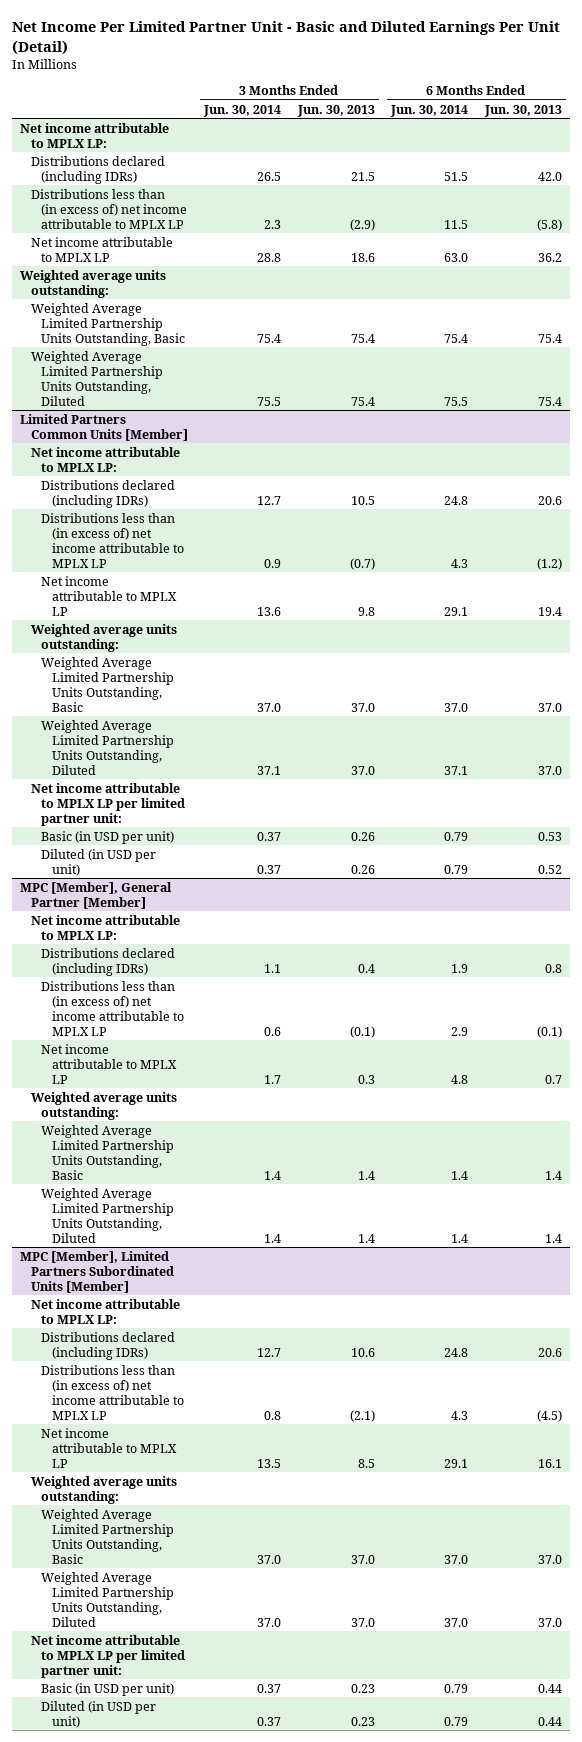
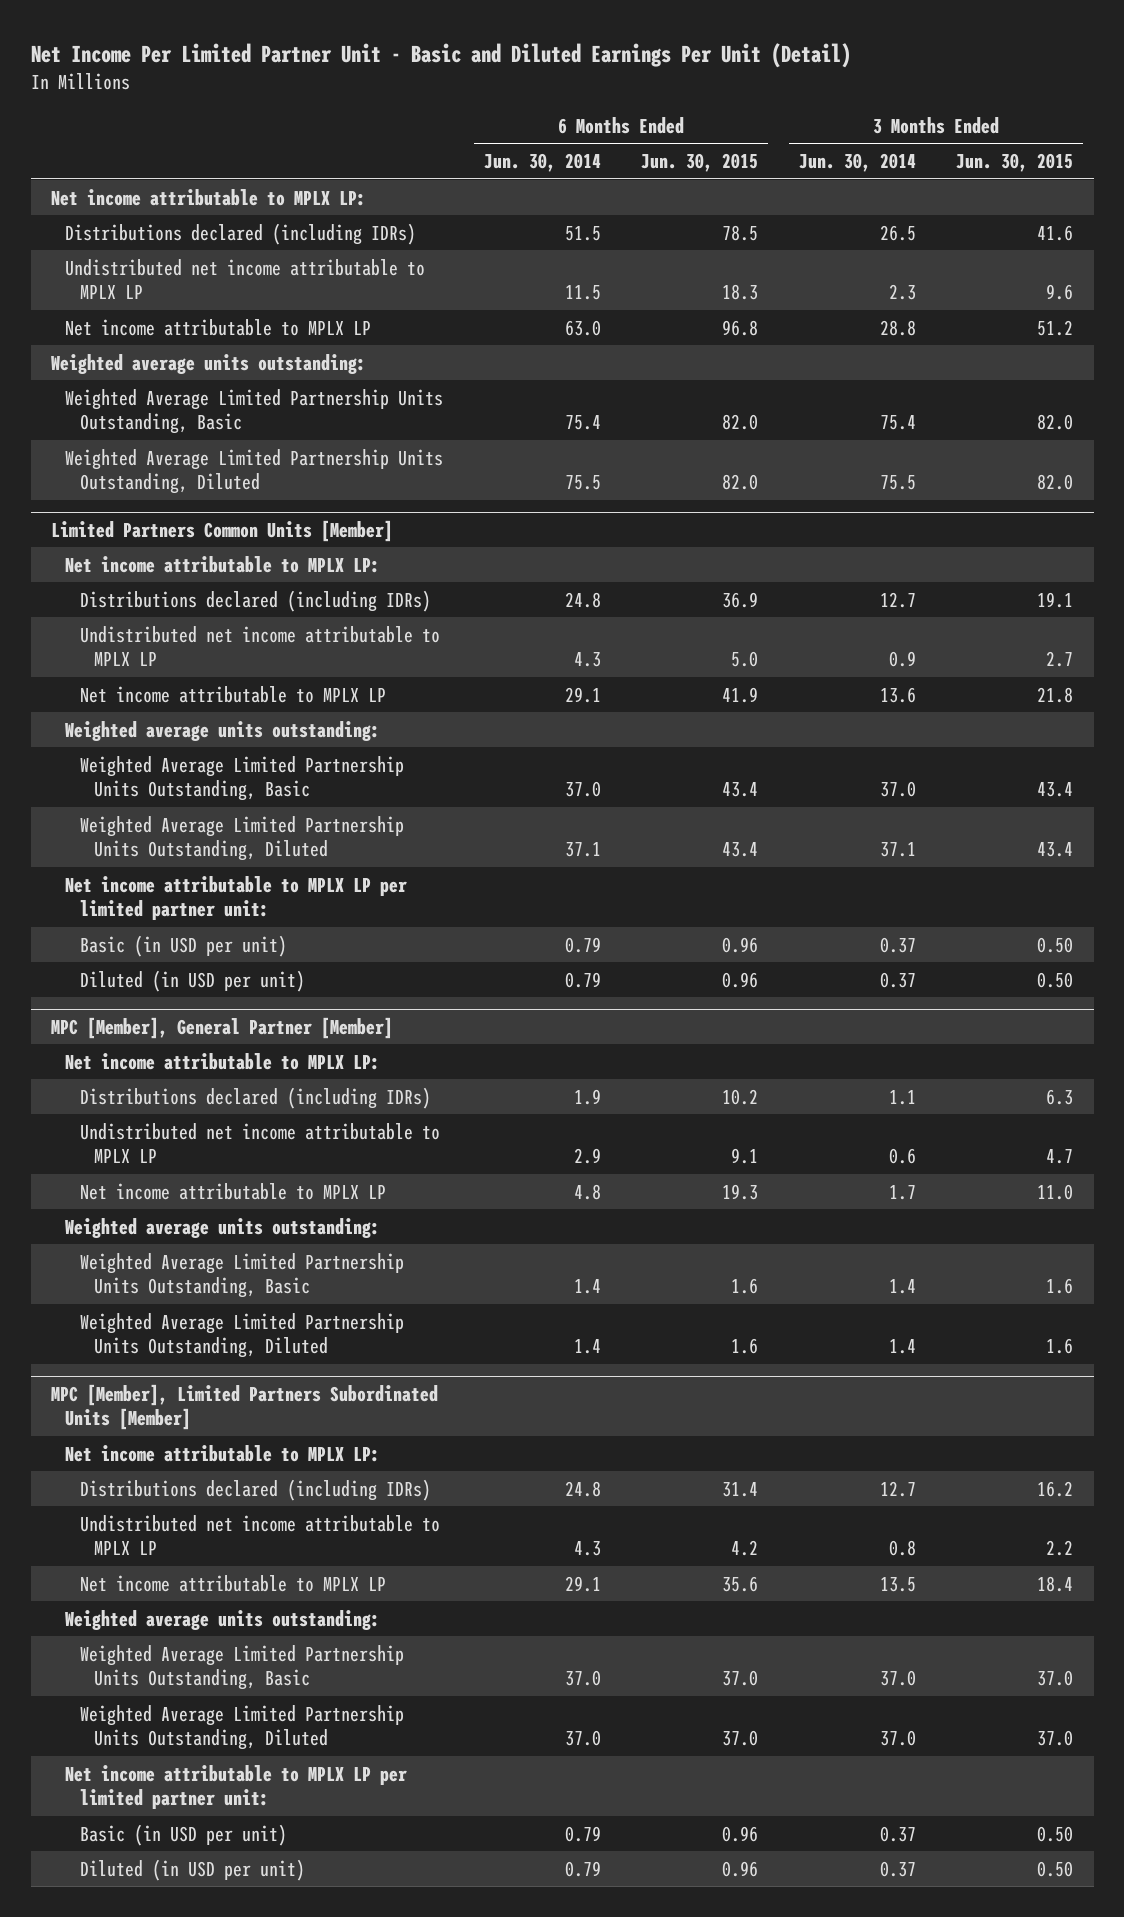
- | 3 Months Ended Jun. 30, 2014 | 3 Months Ended Jun. 30, 2013 | 6 Months Ended Jun. 30, 2014 | 6 Months Ended Jun. 30, 2013
+ | 6 Months Ended Jun. 30, 2014 | 6 Months Ended Jun. 30, 2015 | 3 Months Ended Jun. 30, 2014 | 3 Months Ended Jun. 30, 2015
- Distributions less than (in excess of) net income attributable to MPLX LP | 2.3 | (2.9) | 11.5 | (5.8)
+ Undistributed net income attributable to MPLX LP | 11.5 | 18.3 | 2.3 | 9.6
@ Limited Partners Common Units [Member]
- Distributions less than (in excess of) net income attributable to MPLX LP | 0.9 | (0.7) | 4.3 | (1.2)
+ Undistributed net income attributable to MPLX LP | 4.3 | 5.0 | 0.9 | 2.7
@ MPC [Member], General Partner [Member]
- Distributions less than (in excess of) net income attributable to MPLX LP | 0.6 | (0.1) | 2.9 | (0.1)
+ Undistributed net income attributable to MPLX LP | 2.9 | 9.1 | 0.6 | 4.7
@ MPC [Member], Limited Partners Subordinated Units [Member]
- Distributions less than (in excess of) net income attributable to MPLX LP | 0.8 | (2.1) | 4.3 | (4.5)
+ Undistributed net income attributable to MPLX LP | 4.3 | 4.2 | 0.8 | 2.2

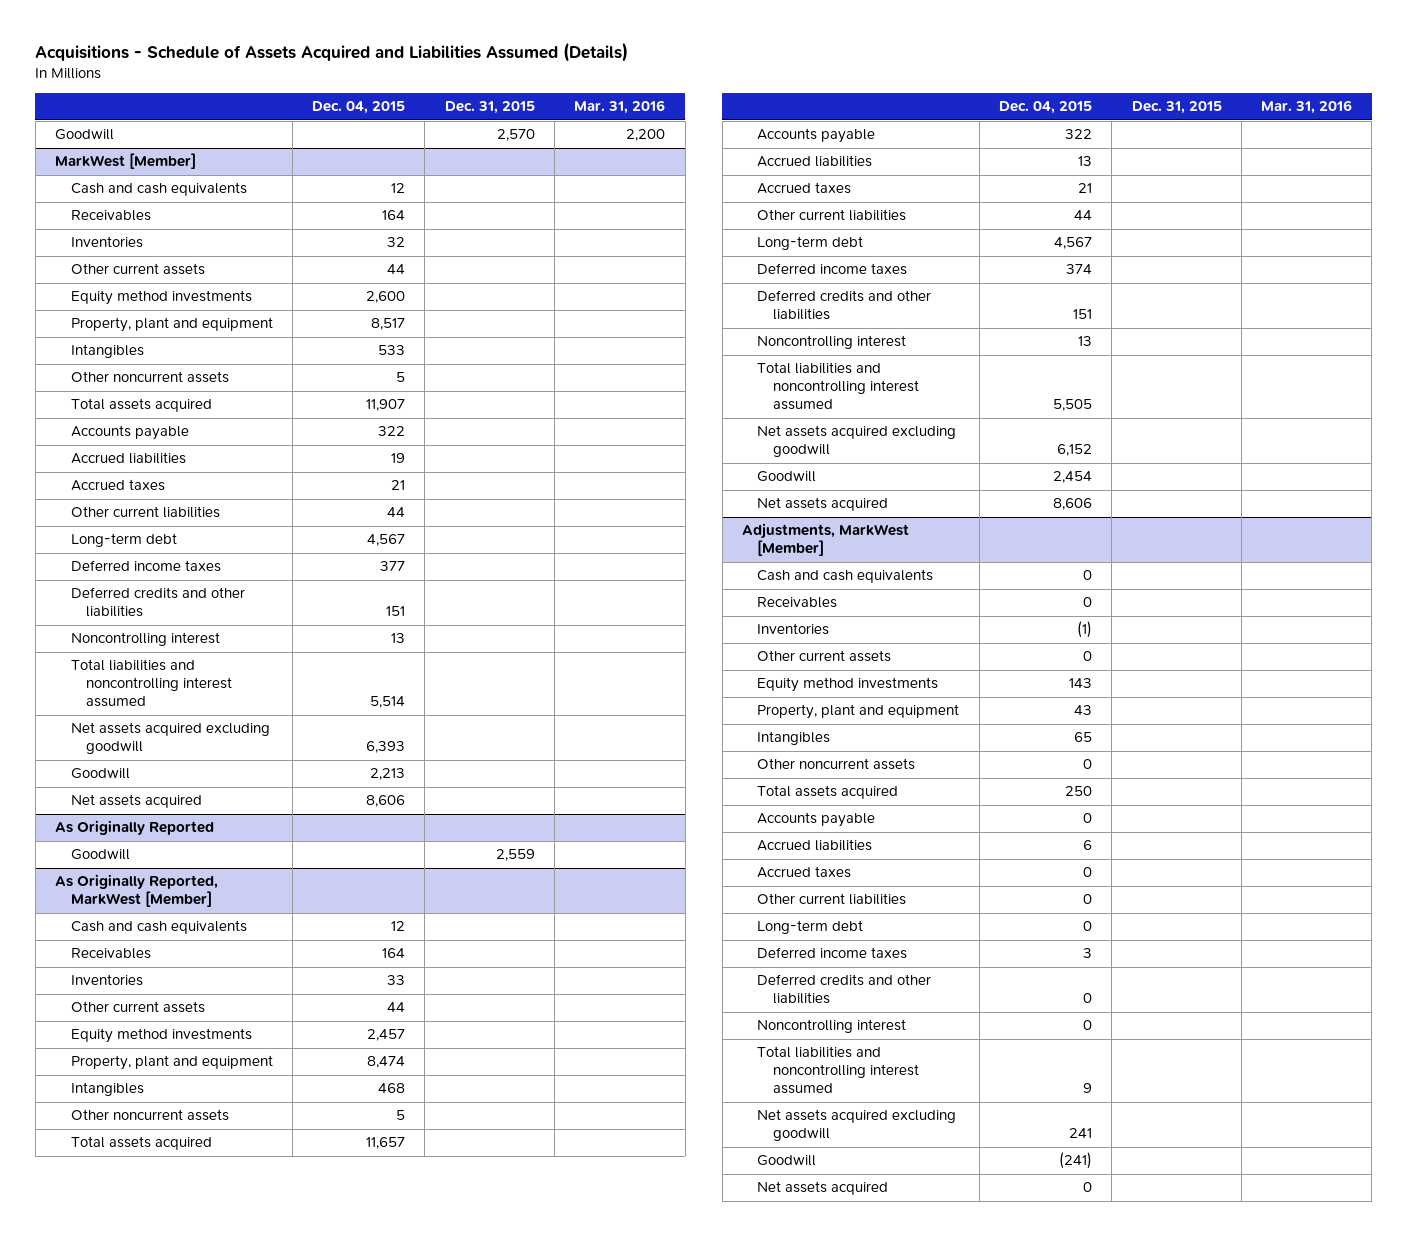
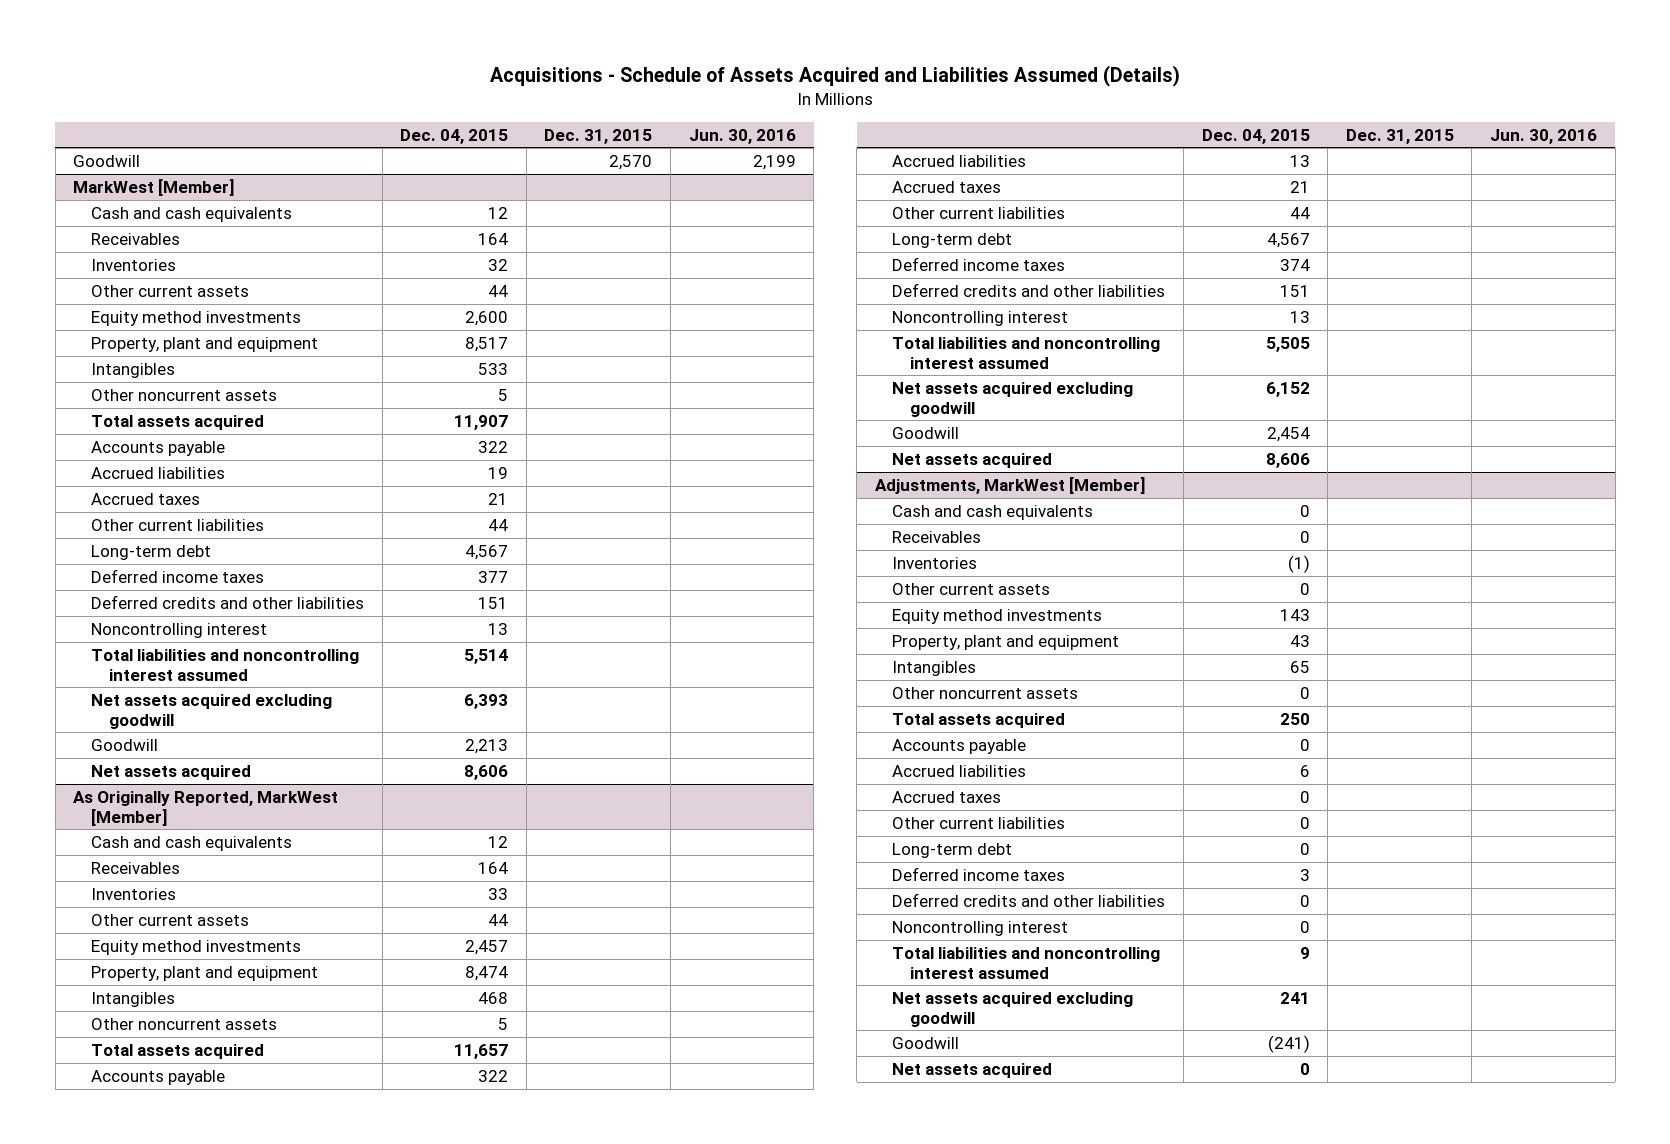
- | Dec. 04, 2015 | Dec. 31, 2015 | Mar. 31, 2016
+ | Dec. 04, 2015 | Dec. 31, 2015 | Jun. 30, 2016
- As Originally Reported
- Goodwill | | 2,559 |

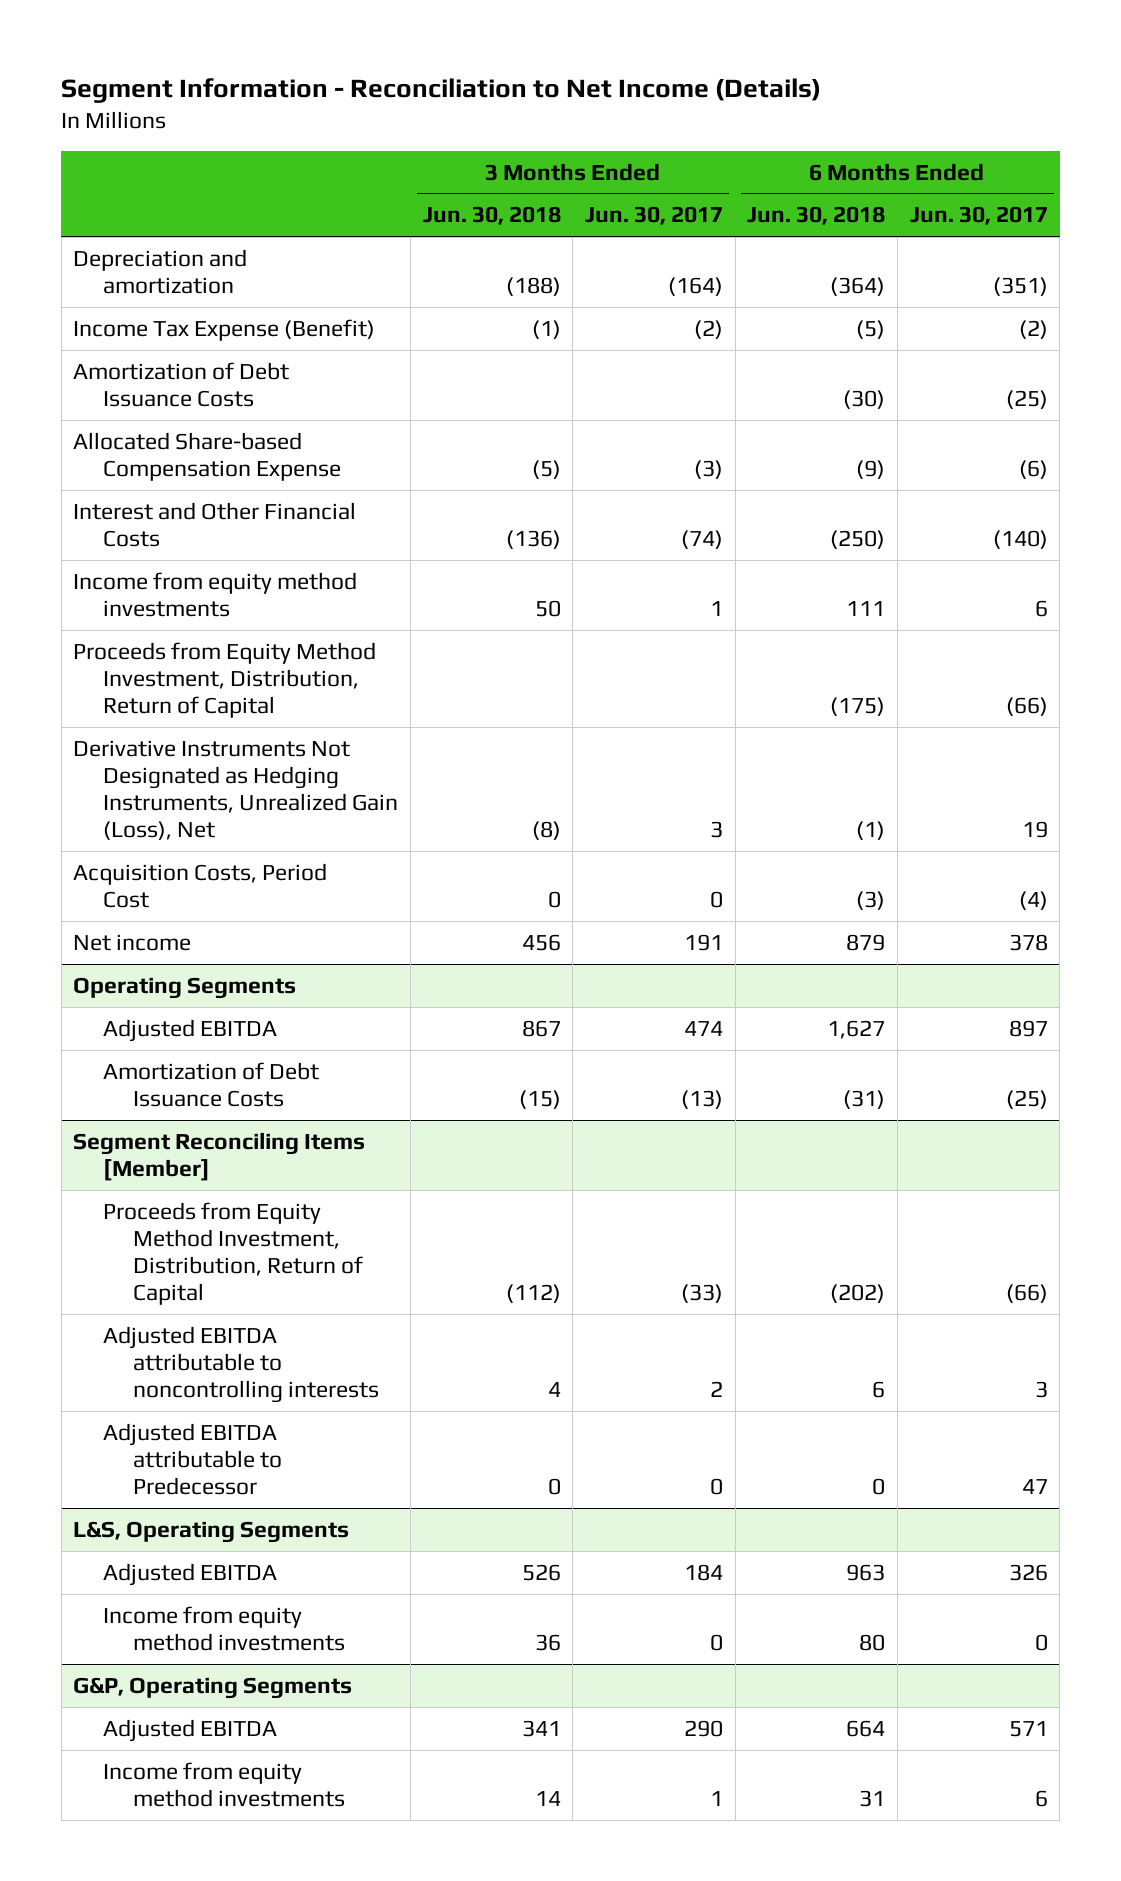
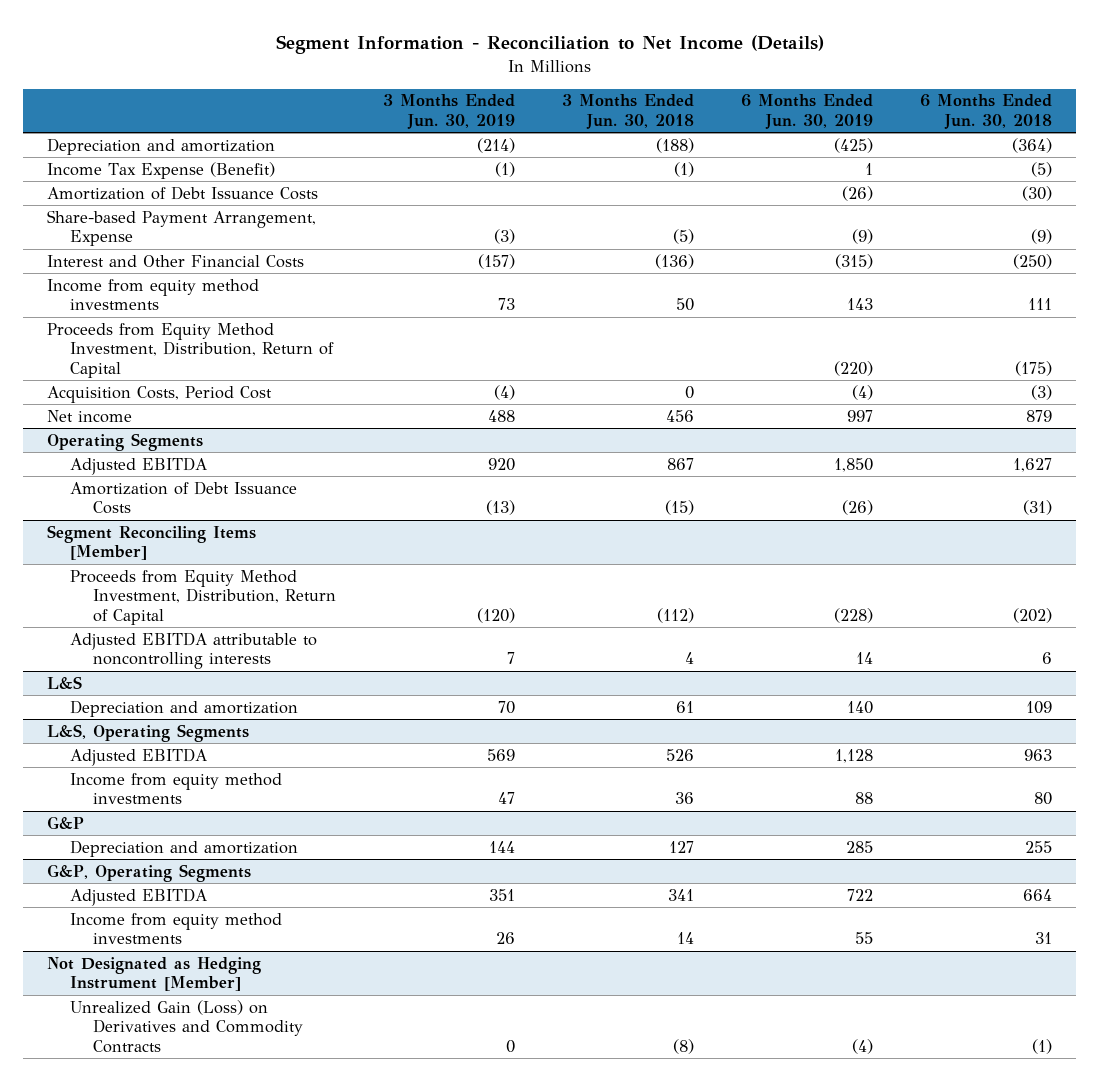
- | 3 Months Ended Jun. 30, 2018 | 3 Months Ended Jun. 30, 2017 | 6 Months Ended Jun. 30, 2018 | 6 Months Ended Jun. 30, 2017
+ | 3 Months Ended Jun. 30, 2019 | 3 Months Ended Jun. 30, 2018 | 6 Months Ended Jun. 30, 2019 | 6 Months Ended Jun. 30, 2018
- Allocated Share-based Compensation Expense | (5) | (3) | (9) | (6)
+ Share-based Payment Arrangement, Expense | (3) | (5) | (9) | (9)
- Derivative Instruments Not Designated as Hedging Instruments, Unrealized Gain (Loss), Net | (8) | 3 | (1) | 19
@ Segment Reconciling Items [Member]
- Adjusted EBITDA attributable to Predecessor | 0 | 0 | 0 | 47
+ L&S
+ Depreciation and amortization | 70 | 61 | 140 | 109
+ G&P
+ Depreciation and amortization | 144 | 127 | 285 | 255
+ Not Designated as Hedging Instrument [Member]
+ Unrealized Gain (Loss) on Derivatives and Commodity Contracts | 0 | (8) | (4) | (1)

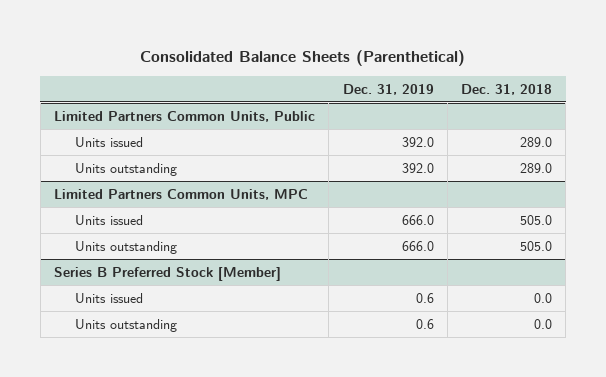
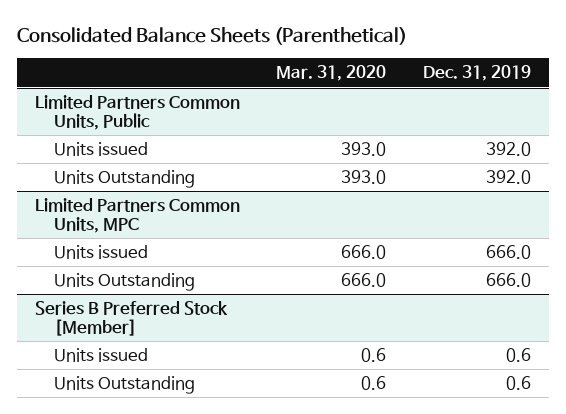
- | Dec. 31, 2019 | Dec. 31, 2018
+ | Mar. 31, 2020 | Dec. 31, 2019
@ Limited Partners Common Units, Public
- Units outstanding | 392.0 | 289.0
+ Units Outstanding | 393.0 | 392.0
@ Limited Partners Common Units, MPC
- Units outstanding | 666.0 | 505.0
+ Units Outstanding | 666.0 | 666.0
@ Series B Preferred Stock [Member]
- Units outstanding | 0.6 | 0.0
+ Units Outstanding | 0.6 | 0.6

